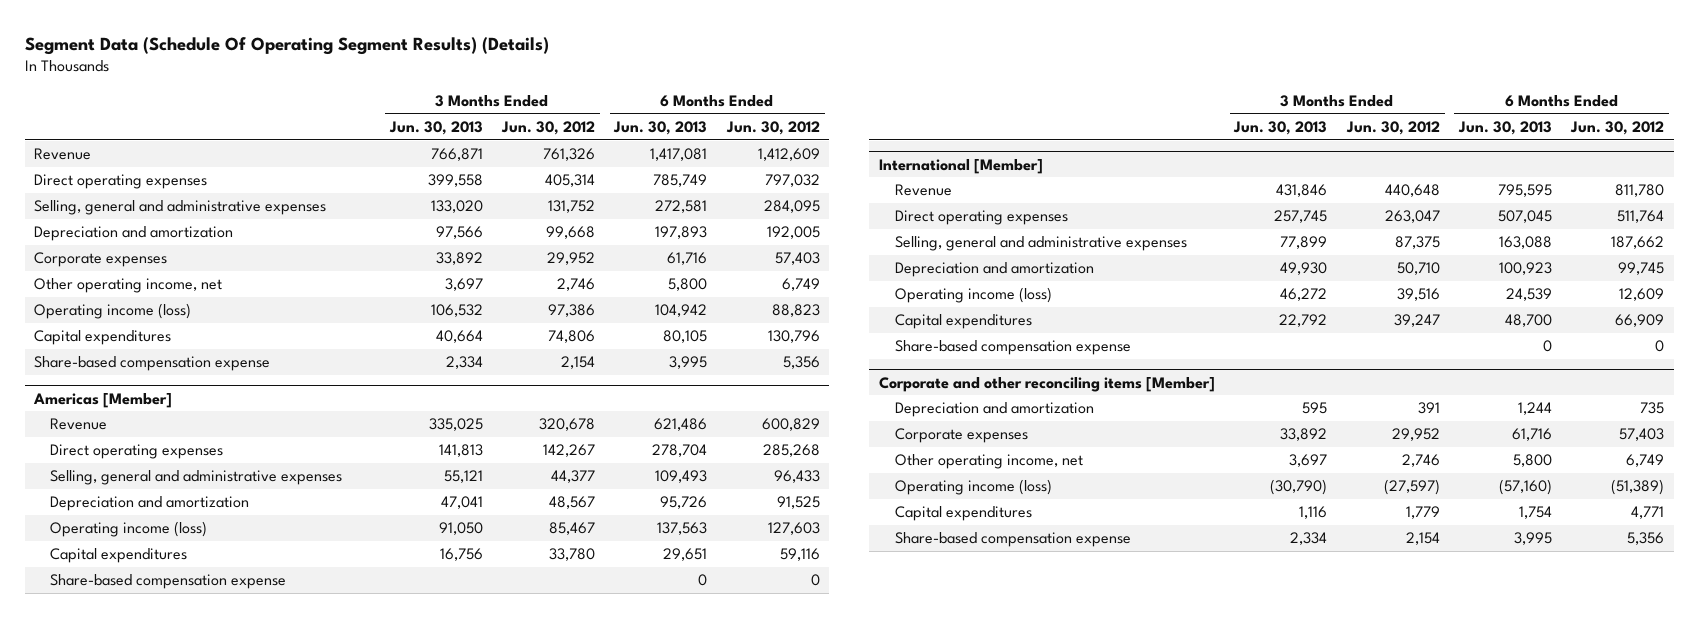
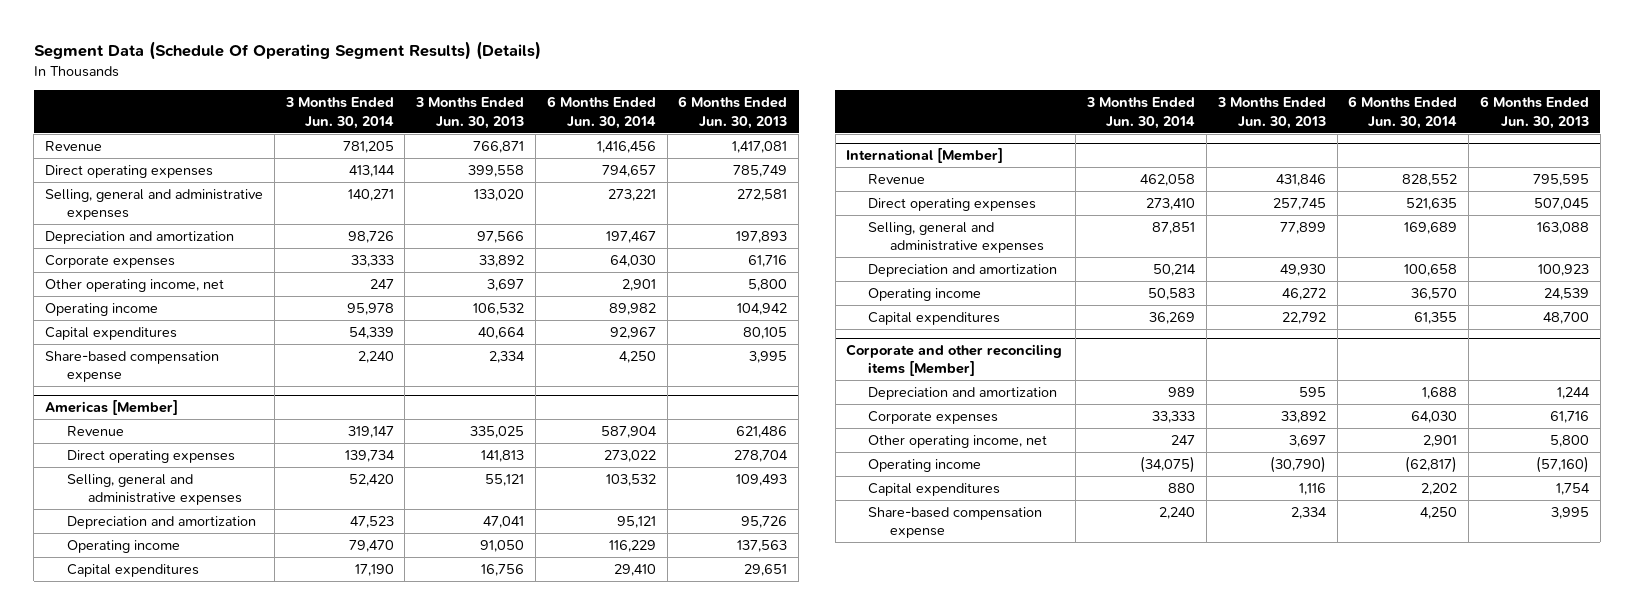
- | 3 Months Ended Jun. 30, 2013 | 3 Months Ended Jun. 30, 2012 | 6 Months Ended Jun. 30, 2013 | 6 Months Ended Jun. 30, 2012
+ | 3 Months Ended Jun. 30, 2014 | 3 Months Ended Jun. 30, 2013 | 6 Months Ended Jun. 30, 2014 | 6 Months Ended Jun. 30, 2013
- Operating income (loss) | 106,532 | 97,386 | 104,942 | 88,823
+ Operating income | 95,978 | 106,532 | 89,982 | 104,942
@ Americas [Member]
- Operating income (loss) | 91,050 | 85,467 | 137,563 | 127,603
+ Operating income | 79,470 | 91,050 | 116,229 | 137,563
- Share-based compensation expense | | | 0 | 0
@ International [Member]
- Operating income (loss) | 46,272 | 39,516 | 24,539 | 12,609
+ Operating income | 50,583 | 46,272 | 36,570 | 24,539
- Share-based compensation expense | | | 0 | 0
@ Corporate and other reconciling items [Member]
- Operating income (loss) | (30,790) | (27,597) | (57,160) | (51,389)
+ Operating income | (34,075) | (30,790) | (62,817) | (57,160)

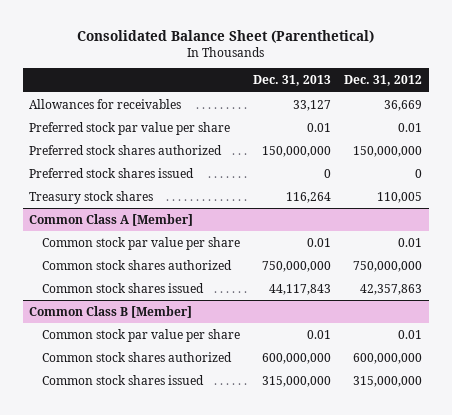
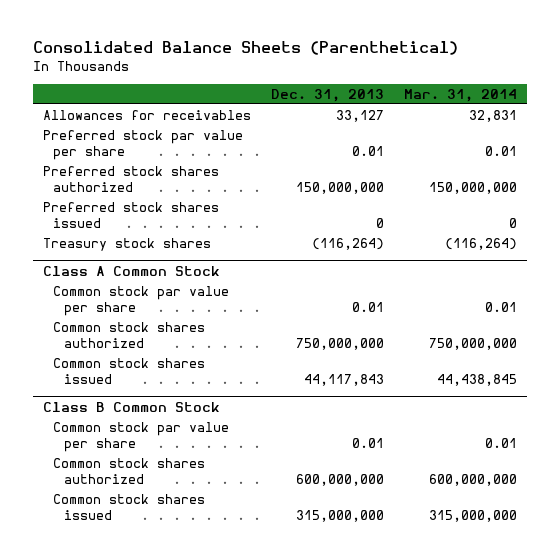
- Consolidated Balance Sheet (Parenthetical)
+ Consolidated Balance Sheets (Parenthetical)
- | Dec. 31, 2013 | Dec. 31, 2012
+ | Dec. 31, 2013 | Mar. 31, 2014
- Treasury stock shares | 116,264 | 110,005
- Common Class A [Member]
+ Treasury stock shares | (116,264) | (116,264)
+ Class A Common Stock
- Common Class B [Member]
+ Class B Common Stock

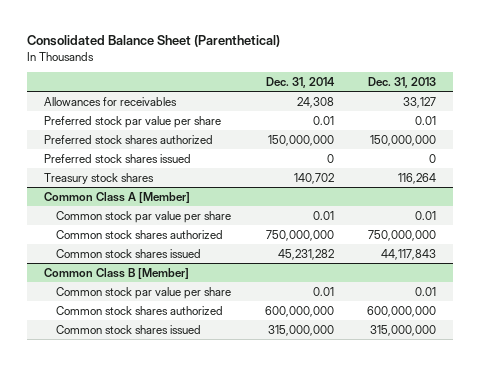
- Consolidated Balance Sheets (Parenthetical)
+ Consolidated Balance Sheet (Parenthetical)
- | Dec. 31, 2013 | Mar. 31, 2014
+ | Dec. 31, 2014 | Dec. 31, 2013
- Treasury stock shares | (116,264) | (116,264)
- Class A Common Stock
+ Treasury stock shares | 140,702 | 116,264
+ Common Class A [Member]
- Class B Common Stock
+ Common Class B [Member]

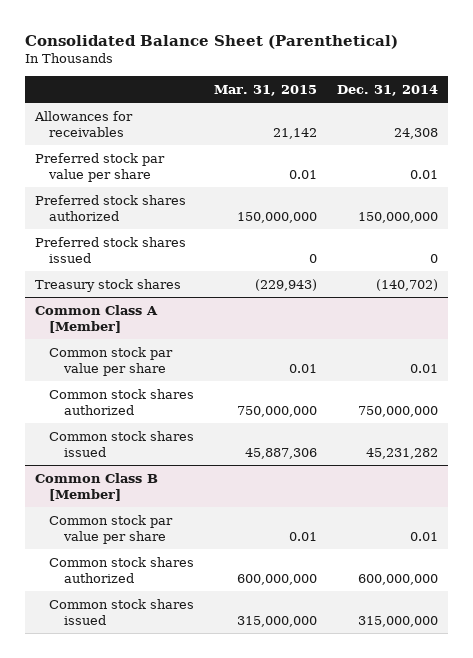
- | Dec. 31, 2014 | Dec. 31, 2013
+ | Mar. 31, 2015 | Dec. 31, 2014
- Treasury stock shares | 140,702 | 116,264
+ Treasury stock shares | (229,943) | (140,702)

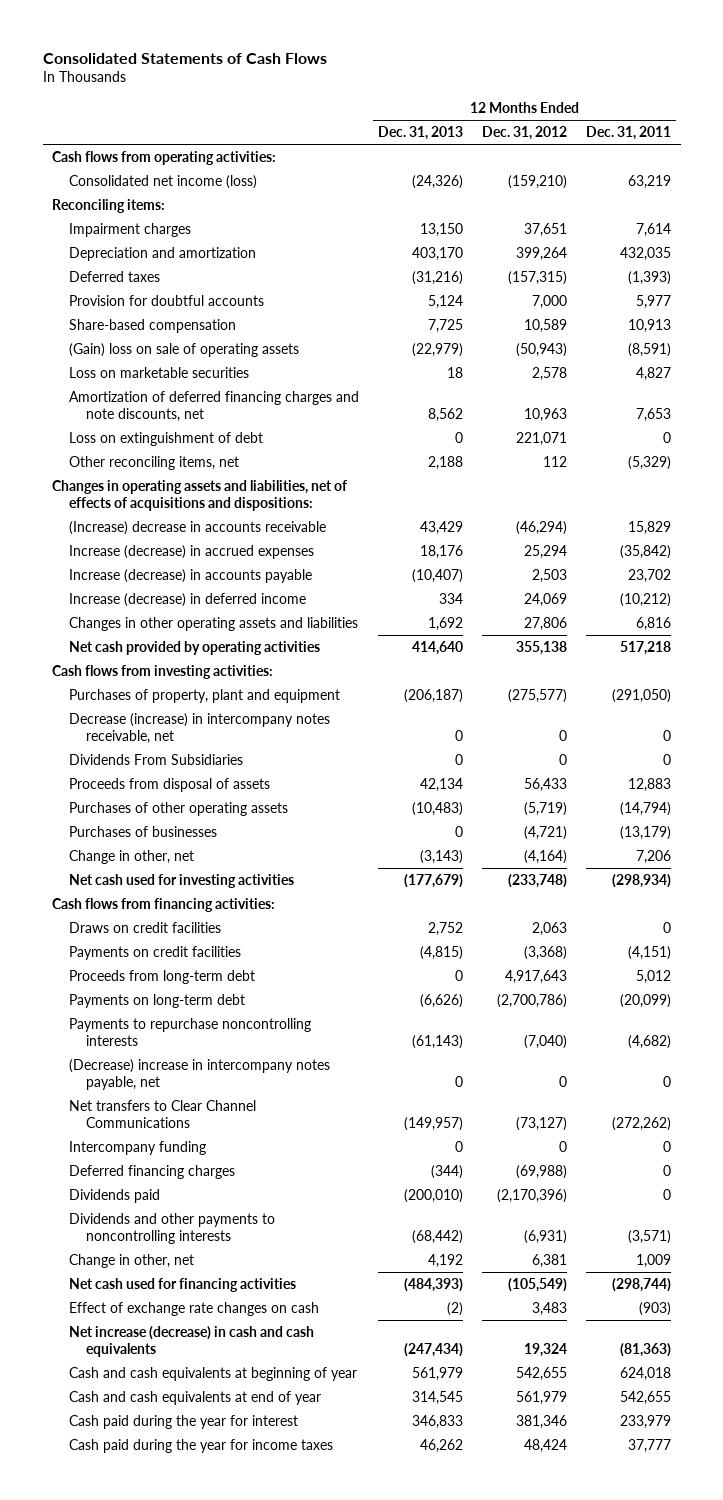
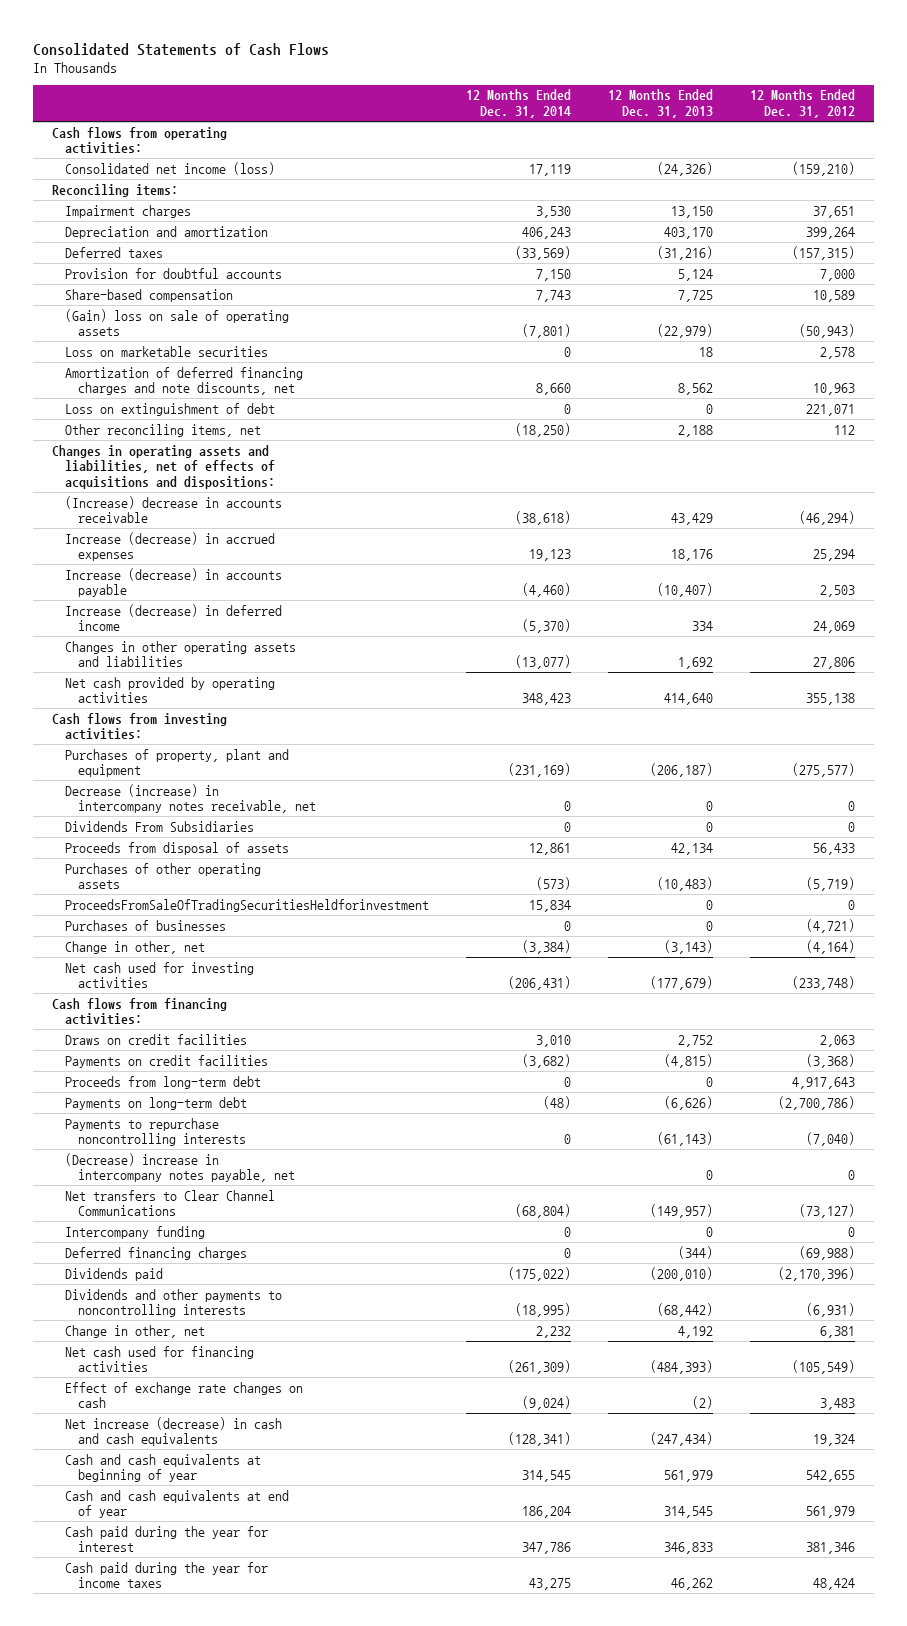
- | 12 Months Ended Dec. 31, 2013 | 12 Months Ended Dec. 31, 2012 | 12 Months Ended Dec. 31, 2011
+ | 12 Months Ended Dec. 31, 2014 | 12 Months Ended Dec. 31, 2013 | 12 Months Ended Dec. 31, 2012
+ ProceedsFromSaleOfTradingSecuritiesHeldforinvestment | 15,834 | 0 | 0

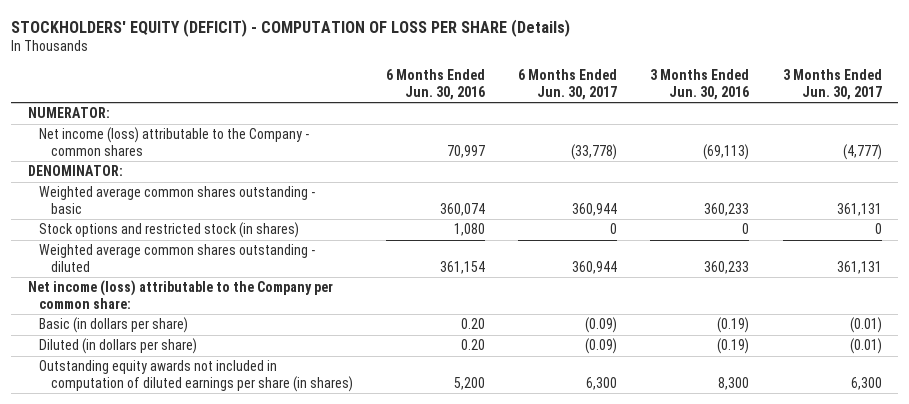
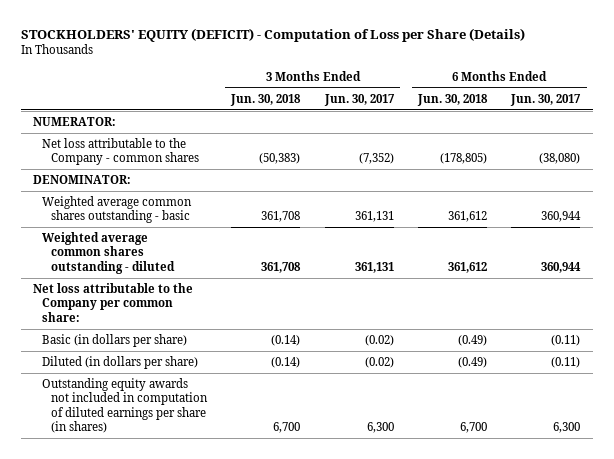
- STOCKHOLDERS' EQUITY (DEFICIT) - COMPUTATION OF LOSS PER SHARE (Details)
+ STOCKHOLDERS' EQUITY (DEFICIT) - Computation of Loss per Share (Details)
- | 6 Months Ended Jun. 30, 2016 | 6 Months Ended Jun. 30, 2017 | 3 Months Ended Jun. 30, 2016 | 3 Months Ended Jun. 30, 2017
+ | 3 Months Ended Jun. 30, 2018 | 3 Months Ended Jun. 30, 2017 | 6 Months Ended Jun. 30, 2018 | 6 Months Ended Jun. 30, 2017
- Net income (loss) attributable to the Company - common shares | 70,997 | (33,778) | (69,113) | (4,777)
+ Net loss attributable to the Company - common shares | (50,383) | (7,352) | (178,805) | (38,080)
- Stock options and restricted stock (in shares) | 1,080 | 0 | 0 | 0
- Net income (loss) attributable to the Company per common share:
- Basic (in dollars per share) | 0.20 | (0.09) | (0.19) | (0.01)
- Diluted (in dollars per share) | 0.20 | (0.09) | (0.19) | (0.01)
+ Net loss attributable to the Company per common share:
+ Basic (in dollars per share) | (0.14) | (0.02) | (0.49) | (0.11)
+ Diluted (in dollars per share) | (0.14) | (0.02) | (0.49) | (0.11)

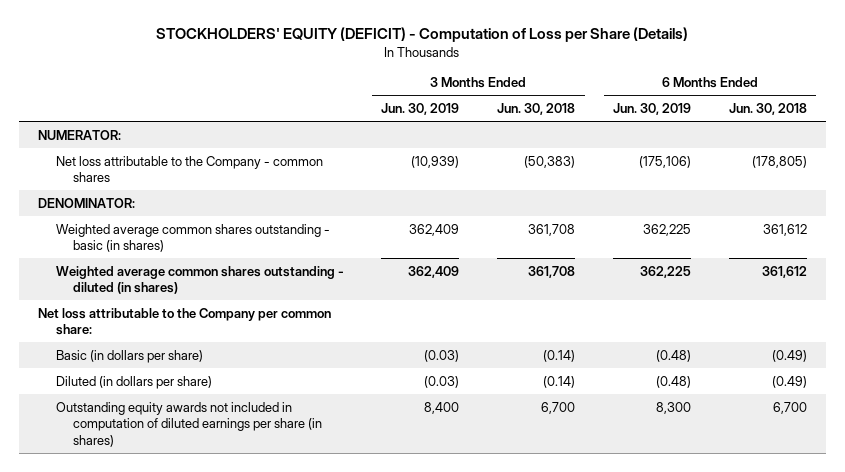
- | 3 Months Ended Jun. 30, 2018 | 3 Months Ended Jun. 30, 2017 | 6 Months Ended Jun. 30, 2018 | 6 Months Ended Jun. 30, 2017
+ | 3 Months Ended Jun. 30, 2019 | 3 Months Ended Jun. 30, 2018 | 6 Months Ended Jun. 30, 2019 | 6 Months Ended Jun. 30, 2018
- Weighted average common shares outstanding - basic | 361,708 | 361,131 | 361,612 | 360,944
- Weighted average common shares outstanding - diluted | 361,708 | 361,131 | 361,612 | 360,944
+ Weighted average common shares outstanding - basic (in shares) | 362,409 | 361,708 | 362,225 | 361,612
+ Weighted average common shares outstanding - diluted (in shares) | 362,409 | 361,708 | 362,225 | 361,612

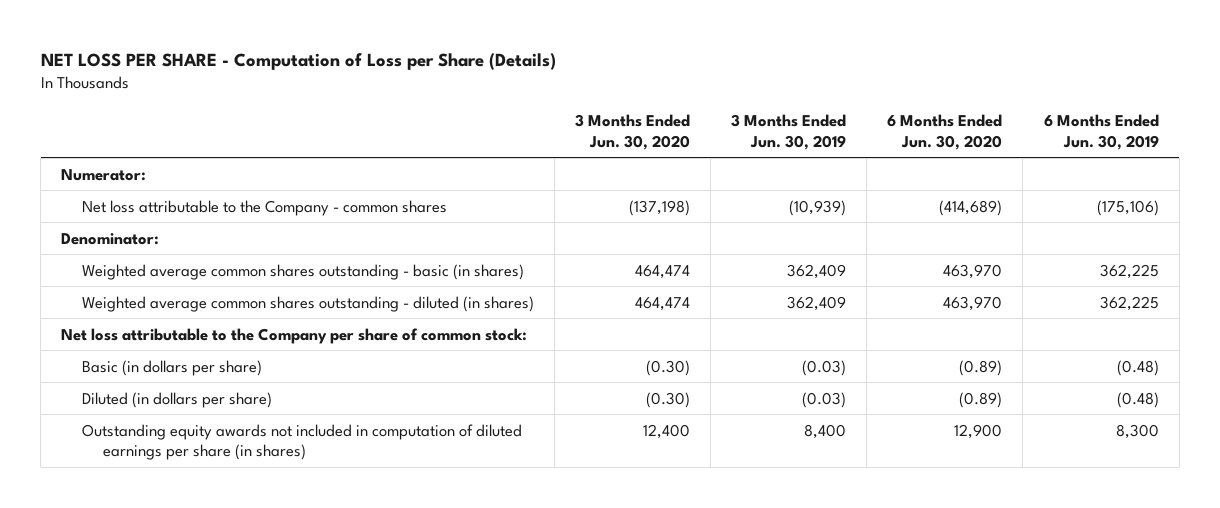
- STOCKHOLDERS' EQUITY (DEFICIT) - Computation of Loss per Share (Details)
+ NET LOSS PER SHARE - Computation of Loss per Share (Details)
- | 3 Months Ended Jun. 30, 2019 | 3 Months Ended Jun. 30, 2018 | 6 Months Ended Jun. 30, 2019 | 6 Months Ended Jun. 30, 2018
+ | 3 Months Ended Jun. 30, 2020 | 3 Months Ended Jun. 30, 2019 | 6 Months Ended Jun. 30, 2020 | 6 Months Ended Jun. 30, 2019
- NUMERATOR:
+ Numerator:
- DENOMINATOR:
+ Denominator:
- Net loss attributable to the Company per common share:
+ Net loss attributable to the Company per share of common stock:

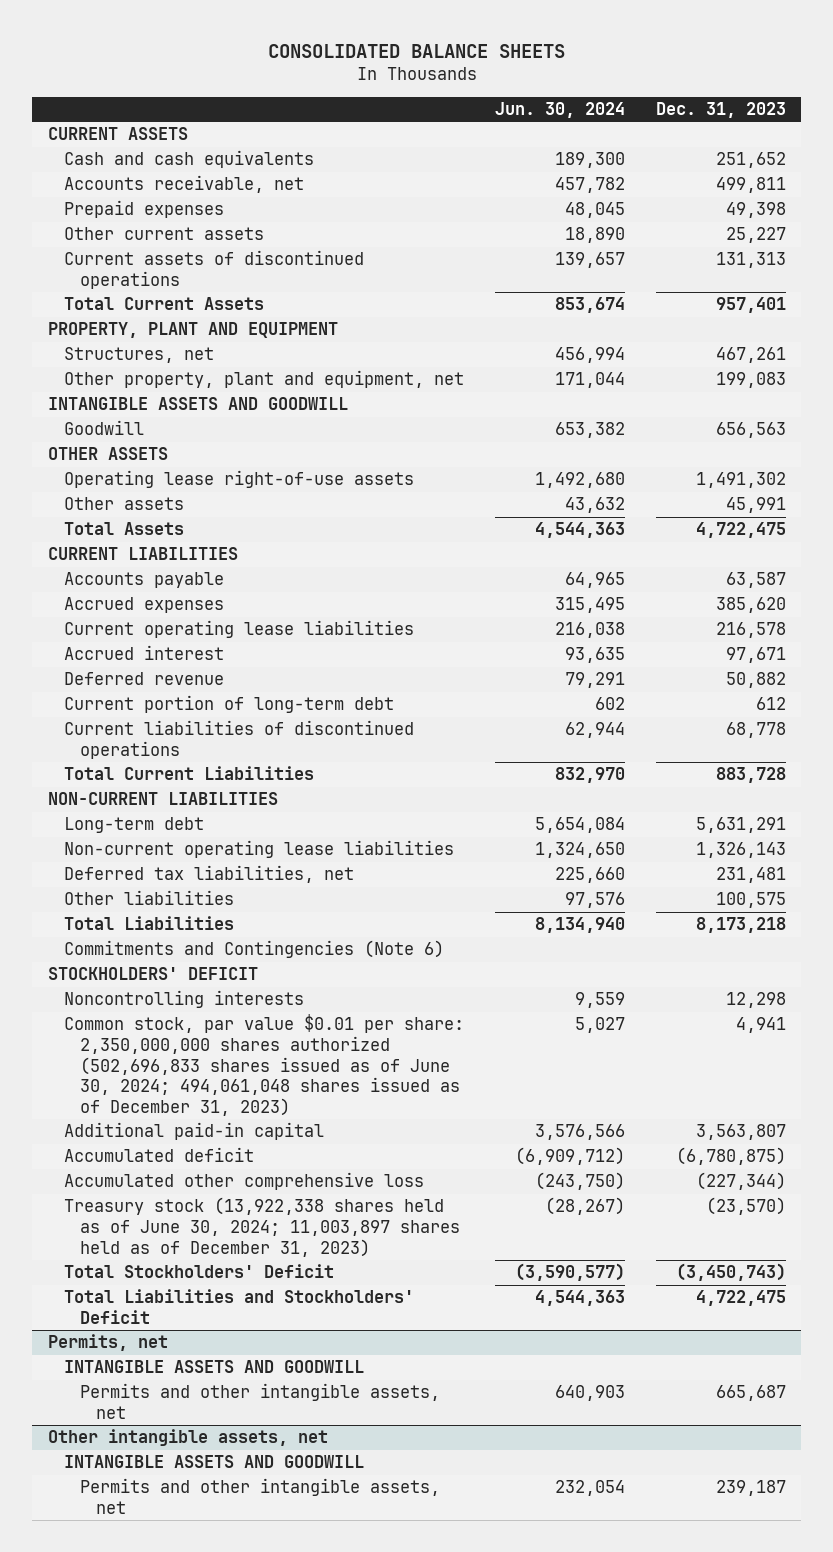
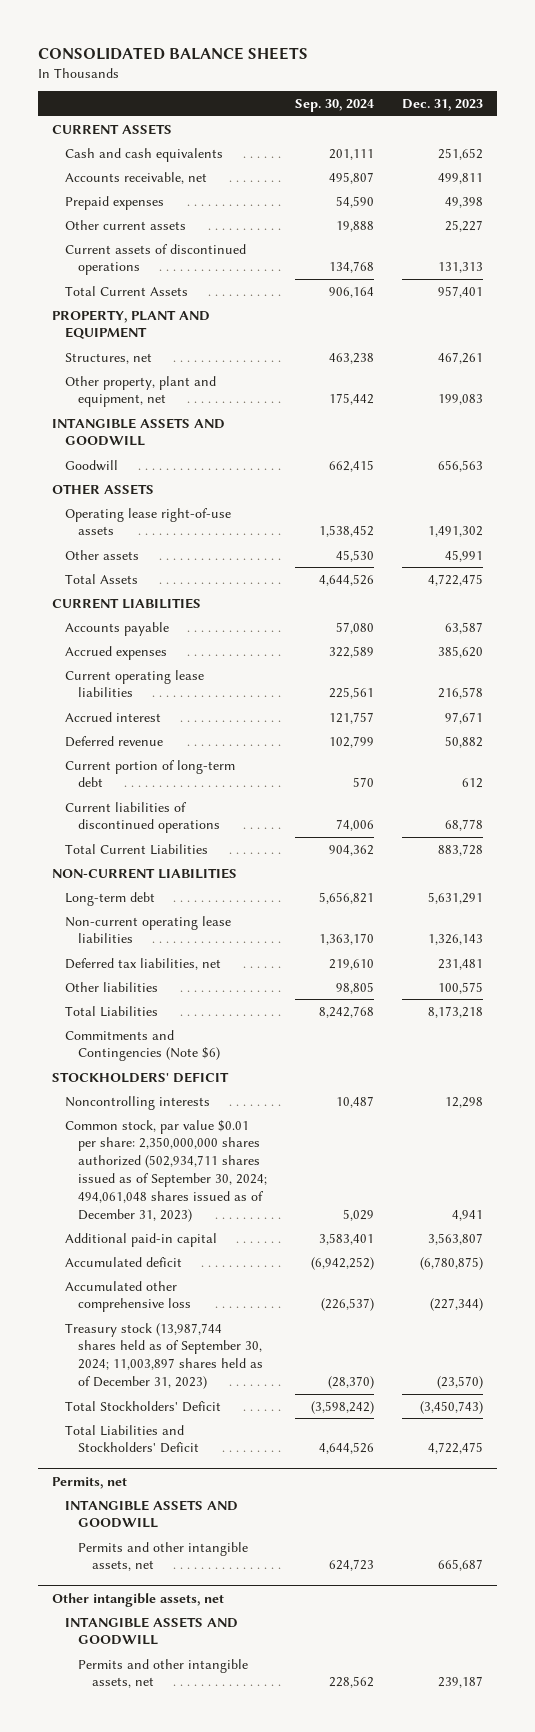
- | Jun. 30, 2024 | Dec. 31, 2023
+ | Sep. 30, 2024 | Dec. 31, 2023
- Commitments and Contingencies (Note 6)
+ Commitments and Contingencies (Note $6)
- Common stock, par value $0.01 per share: 2,350,000,000 shares authorized (502,696,833 shares issued as of June 30, 2024; 494,061,048 shares issued as of December 31, 2023) | 5,027 | 4,941
+ Common stock, par value $0.01 per share: 2,350,000,000 shares authorized (502,934,711 shares issued as of September 30, 2024; 494,061,048 shares issued as of December 31, 2023) | 5,029 | 4,941
- Treasury stock (13,922,338 shares held as of June 30, 2024; 11,003,897 shares held as of December 31, 2023) | (28,267) | (23,570)
+ Treasury stock (13,987,744 shares held as of September 30, 2024; 11,003,897 shares held as of December 31, 2023) | (28,370) | (23,570)

